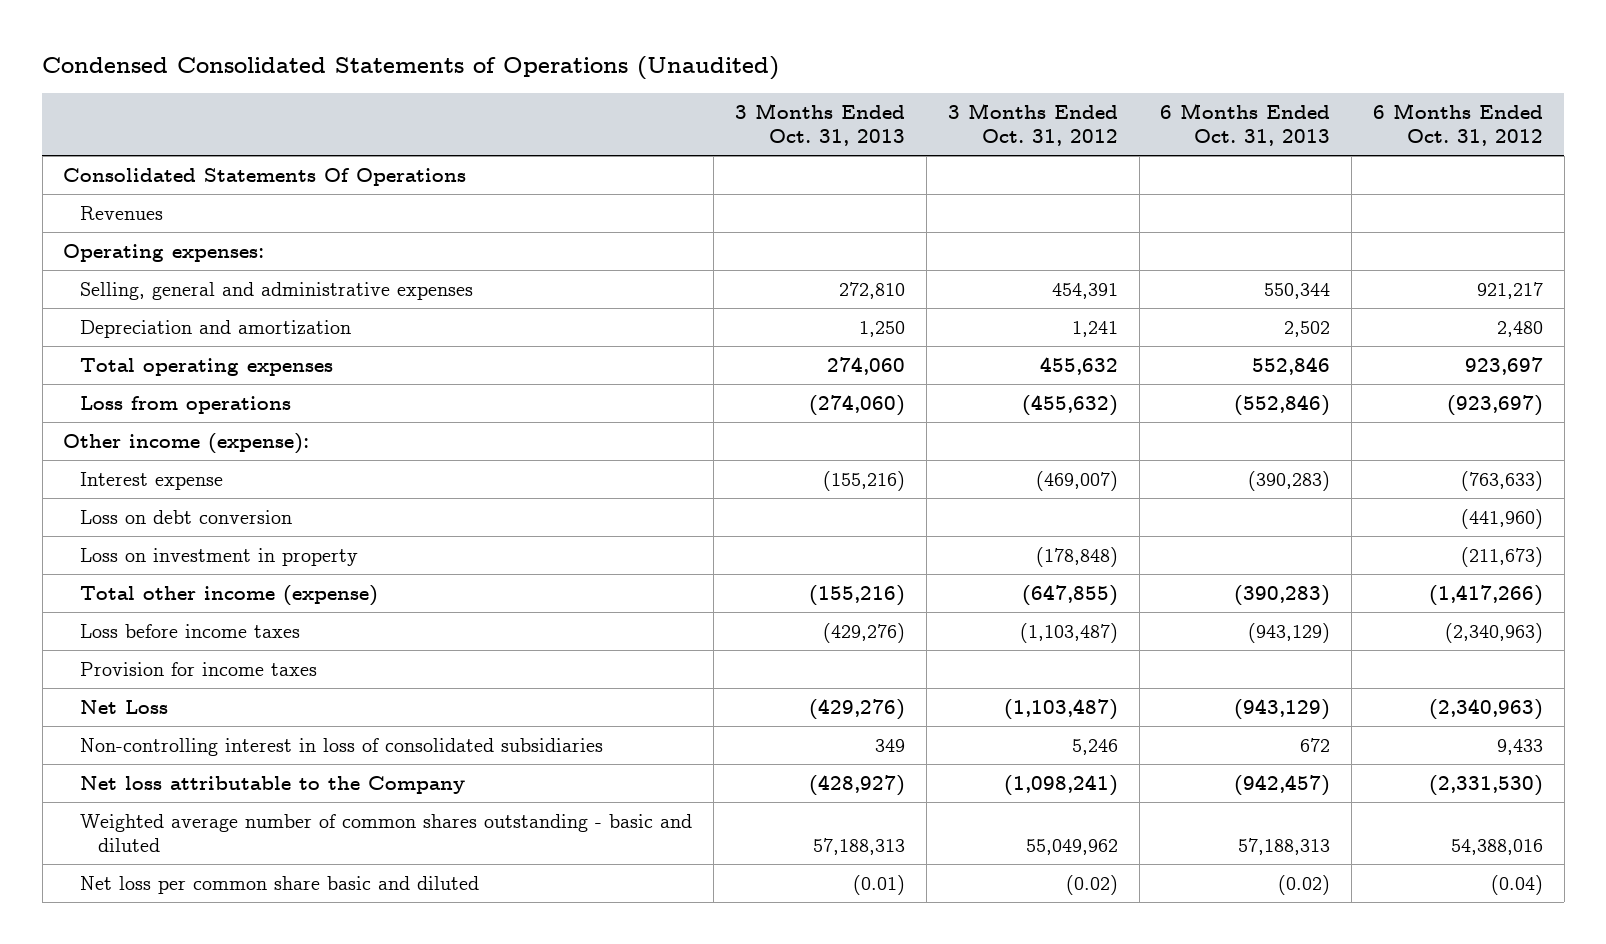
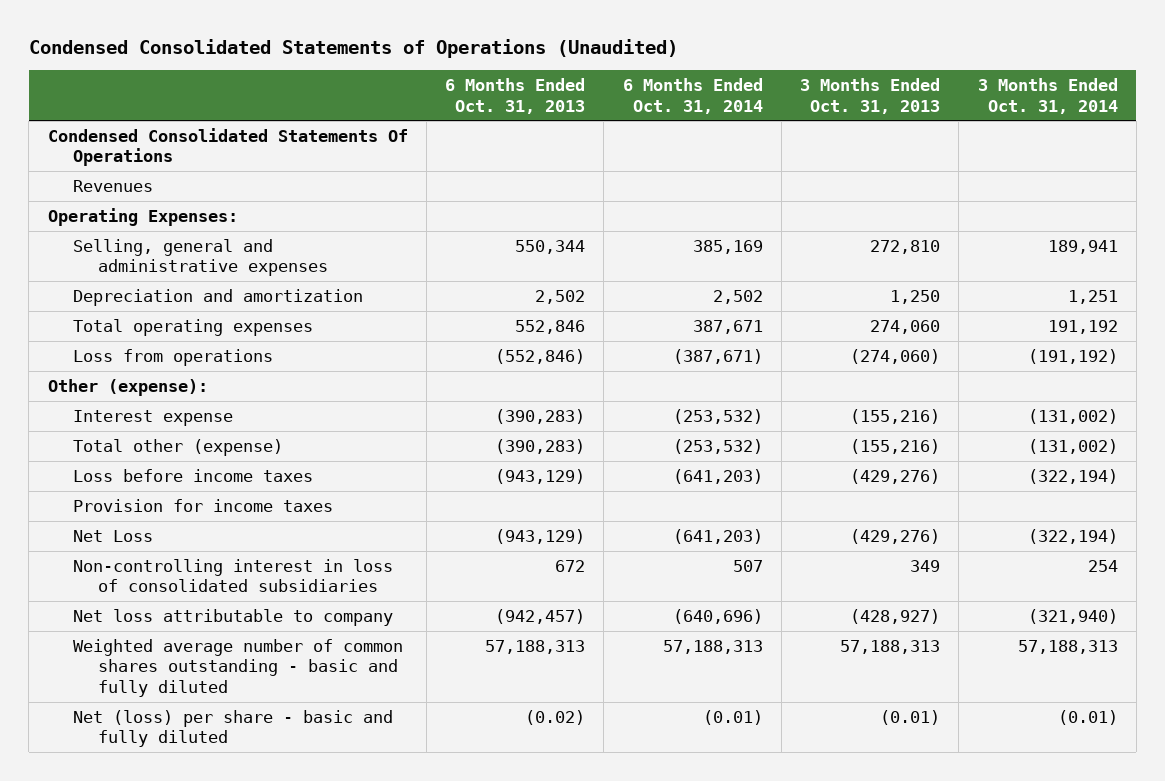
- | 3 Months Ended Oct. 31, 2013 | 3 Months Ended Oct. 31, 2012 | 6 Months Ended Oct. 31, 2013 | 6 Months Ended Oct. 31, 2012
+ | 6 Months Ended Oct. 31, 2013 | 6 Months Ended Oct. 31, 2014 | 3 Months Ended Oct. 31, 2013 | 3 Months Ended Oct. 31, 2014
- Consolidated Statements Of Operations
+ Condensed Consolidated Statements Of Operations
- Operating expenses:
+ Operating Expenses:
- Other income (expense):
+ Other (expense):
- Loss on debt conversion | | | | (441,960)
- Loss on investment in property | | (178,848) | | (211,673)
- Total other income (expense) | (155,216) | (647,855) | (390,283) | (1,417,266)
+ Total other (expense) | (390,283) | (253,532) | (155,216) | (131,002)
- Net loss attributable to the Company | (428,927) | (1,098,241) | (942,457) | (2,331,530)
- Weighted average number of common shares outstanding - basic and diluted | 57,188,313 | 55,049,962 | 57,188,313 | 54,388,016
- Net loss per common share basic and diluted | (0.01) | (0.02) | (0.02) | (0.04)
+ Net loss attributable to company | (942,457) | (640,696) | (428,927) | (321,940)
+ Weighted average number of common shares outstanding - basic and fully diluted | 57,188,313 | 57,188,313 | 57,188,313 | 57,188,313
+ Net (loss) per share - basic and fully diluted | (0.02) | (0.01) | (0.01) | (0.01)

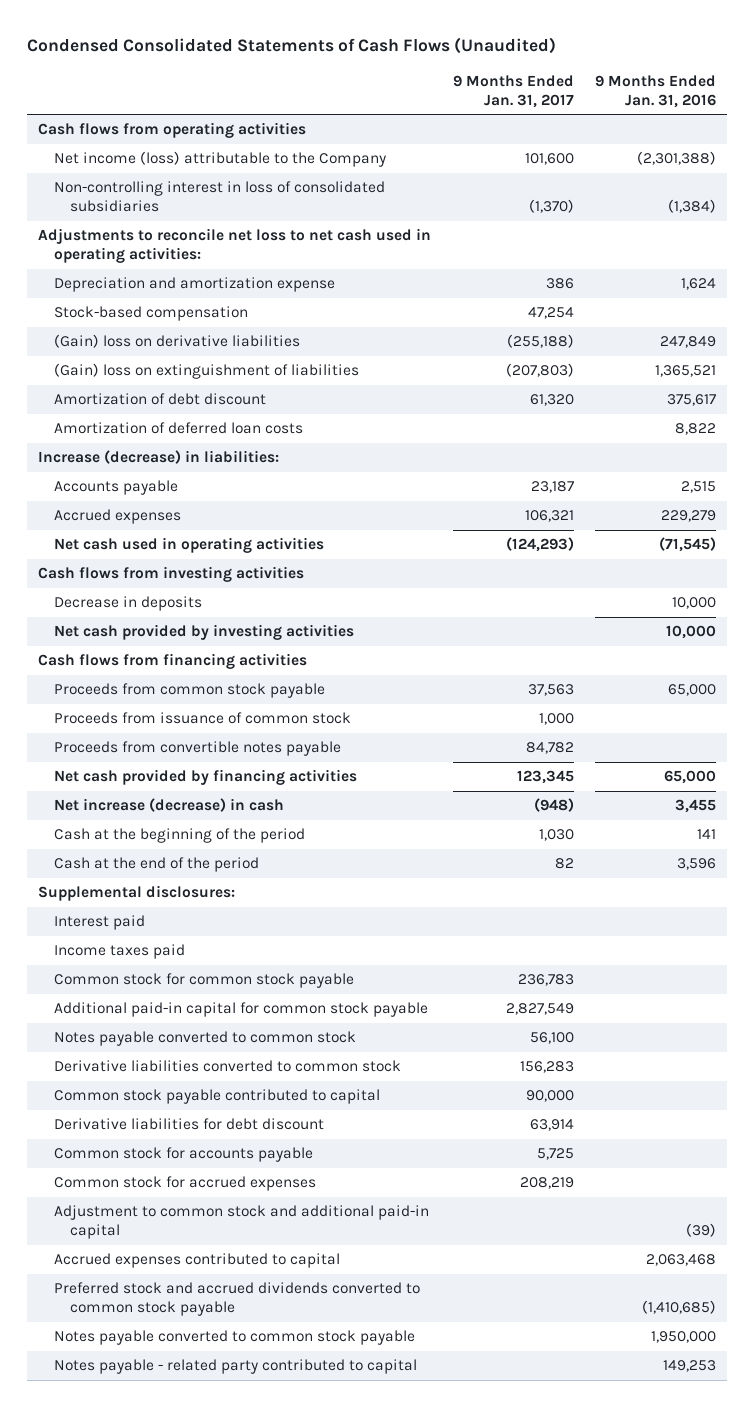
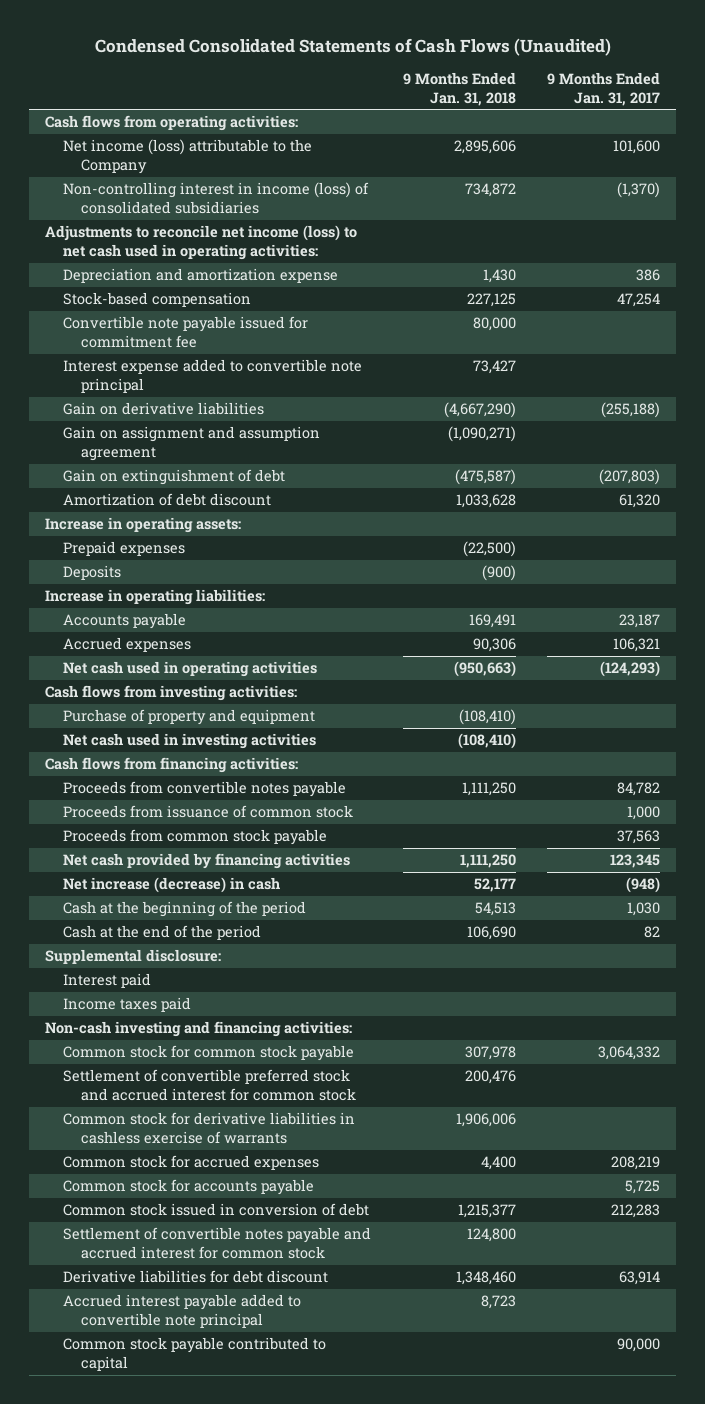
- | 9 Months Ended Jan. 31, 2017 | 9 Months Ended Jan. 31, 2016
+ | 9 Months Ended Jan. 31, 2018 | 9 Months Ended Jan. 31, 2017
- Cash flows from operating activities
+ Cash flows from operating activities:
- Non-controlling interest in loss of consolidated subsidiaries | (1,370) | (1,384)
- Adjustments to reconcile net loss to net cash used in operating activities:
+ Non-controlling interest in income (loss) of consolidated subsidiaries | 734,872 | (1,370)
+ Adjustments to reconcile net income (loss) to net cash used in operating activities:
- (Gain) loss on derivative liabilities | (255,188) | 247,849
- (Gain) loss on extinguishment of liabilities | (207,803) | 1,365,521
+ Convertible note payable issued for commitment fee | 80,000 |
+ Interest expense added to convertible note principal | 73,427 |
+ Gain on derivative liabilities | (4,667,290) | (255,188)
+ Gain on assignment and assumption agreement | (1,090,271) |
+ Gain on extinguishment of debt | (475,587) | (207,803)
- Amortization of deferred loan costs | | 8,822
- Increase (decrease) in liabilities:
+ Increase in operating assets:
+ Prepaid expenses | (22,500) |
+ Deposits | (900) |
+ Increase in operating liabilities:
- Cash flows from investing activities
- Decrease in deposits | | 10,000
- Net cash provided by investing activities | | 10,000
- Cash flows from financing activities
+ Cash flows from investing activities:
+ Purchase of property and equipment | (108,410) |
+ Net cash used in investing activities | (108,410) |
+ Cash flows from financing activities:
moved down: Proceeds from issuance of common stock | | 1,000
moved down: Proceeds from common stock payable | | 37,563
- Supplemental disclosures:
+ Supplemental disclosure:
- Common stock for common stock payable | 236,783 |
- Additional paid-in capital for common stock payable | 2,827,549 |
- Notes payable converted to common stock | 56,100 |
- Derivative liabilities converted to common stock | 156,283 |
+ Non-cash investing and financing activities:
+ Common stock for common stock payable | 307,978 | 3,064,332
+ Settlement of convertible preferred stock and accrued interest for common stock | 200,476 |
+ Common stock for derivative liabilities in cashless exercise of warrants | 1,906,006 |
- Adjustment to common stock and additional paid-in capital | | (39)
- Accrued expenses contributed to capital | | 2,063,468
- Preferred stock and accrued dividends converted to common stock payable | | (1,410,685)
- Notes payable converted to common stock payable | | 1,950,000
- Notes payable - related party contributed to capital | | 149,253
moved down: Common stock for accounts payable | | 5,725
+ Common stock issued in conversion of debt | 1,215,377 | 212,283
+ Settlement of convertible notes payable and accrued interest for common stock | 124,800 |
moved down: Derivative liabilities for debt discount | 1,348,460 | 63,914
+ Accrued interest payable added to convertible note principal | 8,723 |
moved down: Common stock payable contributed to capital | | 90,000

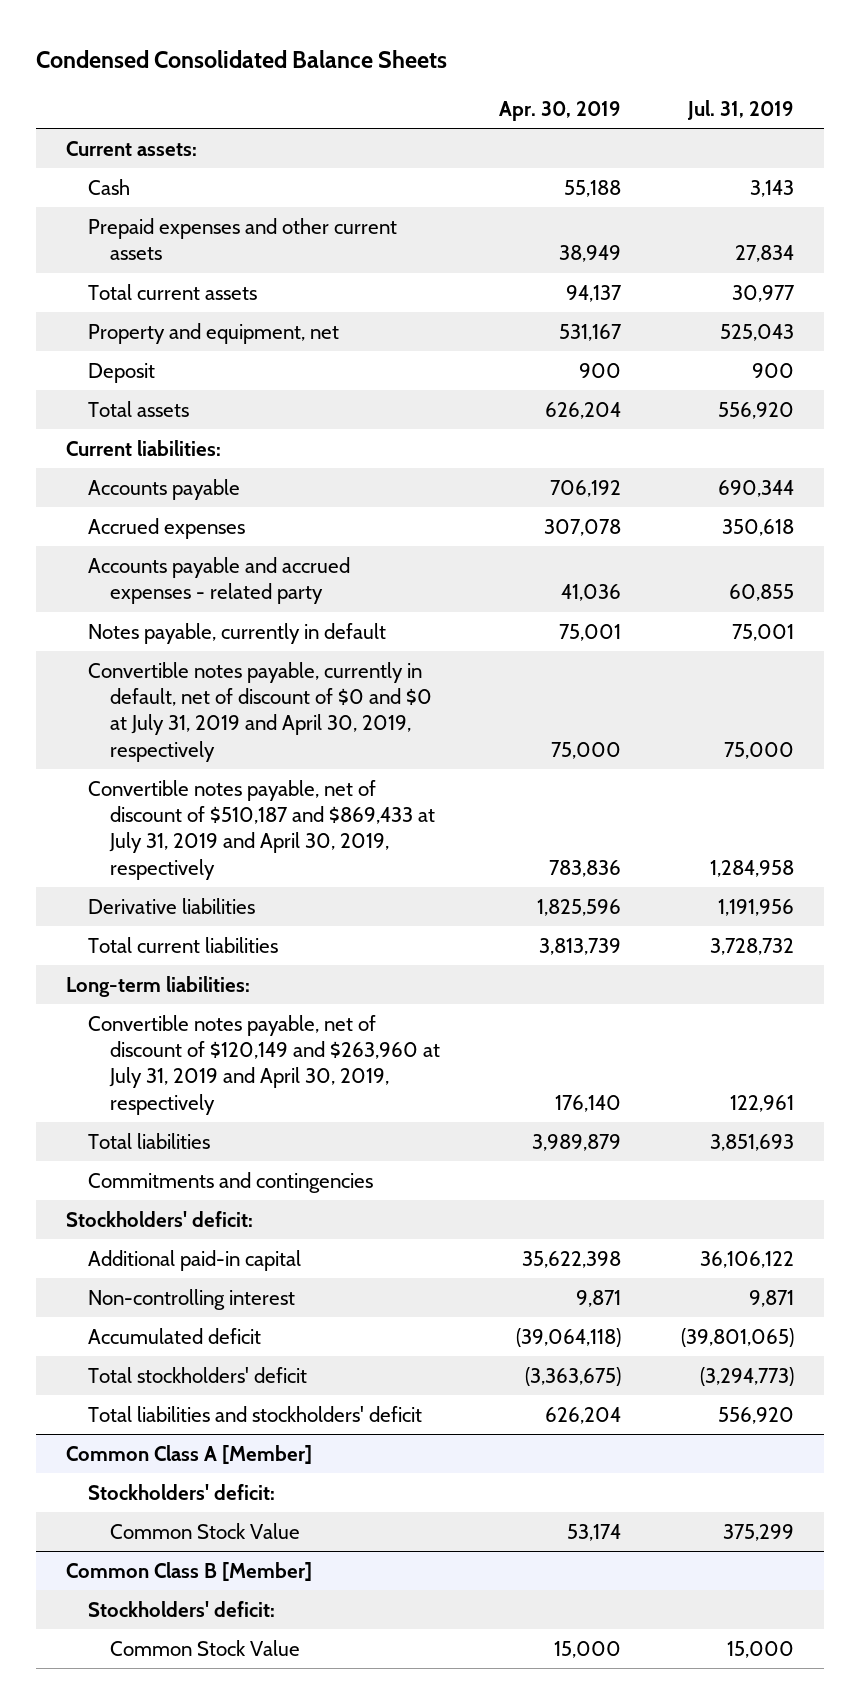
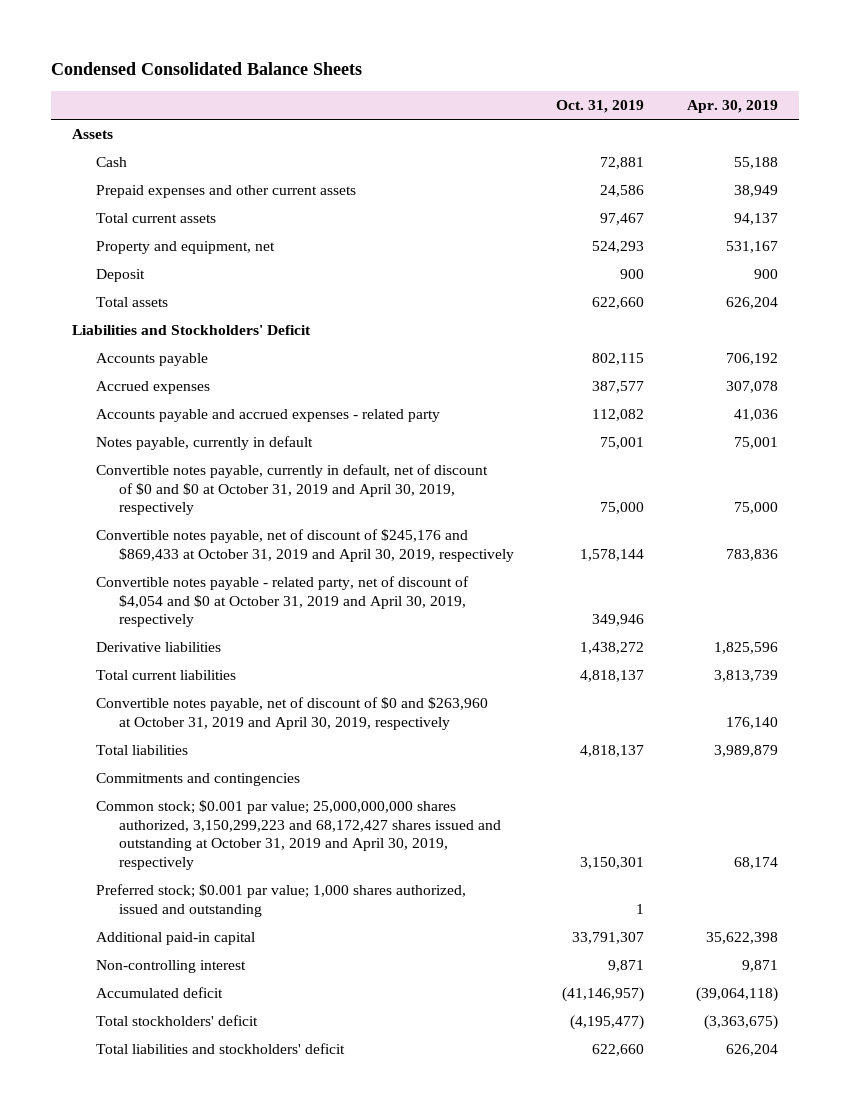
- | Apr. 30, 2019 | Jul. 31, 2019
+ | Oct. 31, 2019 | Apr. 30, 2019
- Current assets:
+ Assets
- Current liabilities:
+ Liabilities and Stockholders' Deficit
- Convertible notes payable, currently in default, net of discount of $0 and $0 at July 31, 2019 and April 30, 2019, respectively | 75,000 | 75,000
- Convertible notes payable, net of discount of $510,187 and $869,433 at July 31, 2019 and April 30, 2019, respectively | 783,836 | 1,284,958
+ Convertible notes payable, currently in default, net of discount of $0 and $0 at October 31, 2019 and April 30, 2019, respectively | 75,000 | 75,000
+ Convertible notes payable, net of discount of $245,176 and $869,433 at October 31, 2019 and April 30, 2019, respectively | 1,578,144 | 783,836
+ Convertible notes payable - related party, net of discount of $4,054 and $0 at October 31, 2019 and April 30, 2019, respectively | 349,946 |
- Long-term liabilities:
- Convertible notes payable, net of discount of $120,149 and $263,960 at July 31, 2019 and April 30, 2019, respectively | 176,140 | 122,961
+ Convertible notes payable, net of discount of $0 and $263,960 at October 31, 2019 and April 30, 2019, respectively | | 176,140
- Stockholders' deficit:
+ Common stock; $0.001 par value; 25,000,000,000 shares authorized, 3,150,299,223 and 68,172,427 shares issued and outstanding at October 31, 2019 and April 30, 2019, respectively | 3,150,301 | 68,174
+ Preferred stock; $0.001 par value; 1,000 shares authorized, issued and outstanding | 1 |
- Common Class A [Member]
- Stockholders' deficit:
- Common Stock Value | 53,174 | 375,299
- Common Class B [Member]
- Stockholders' deficit:
- Common Stock Value | 15,000 | 15,000

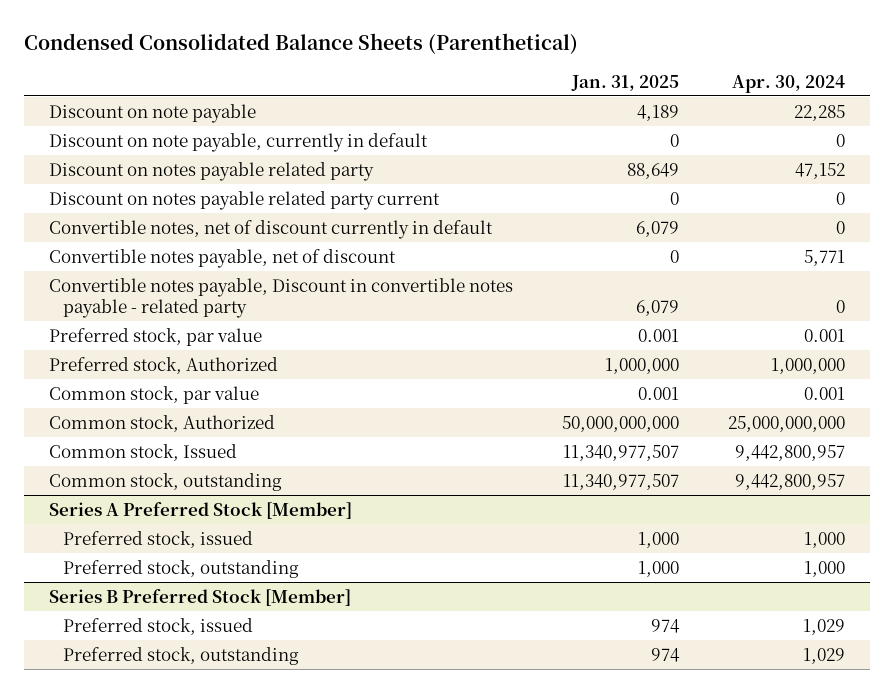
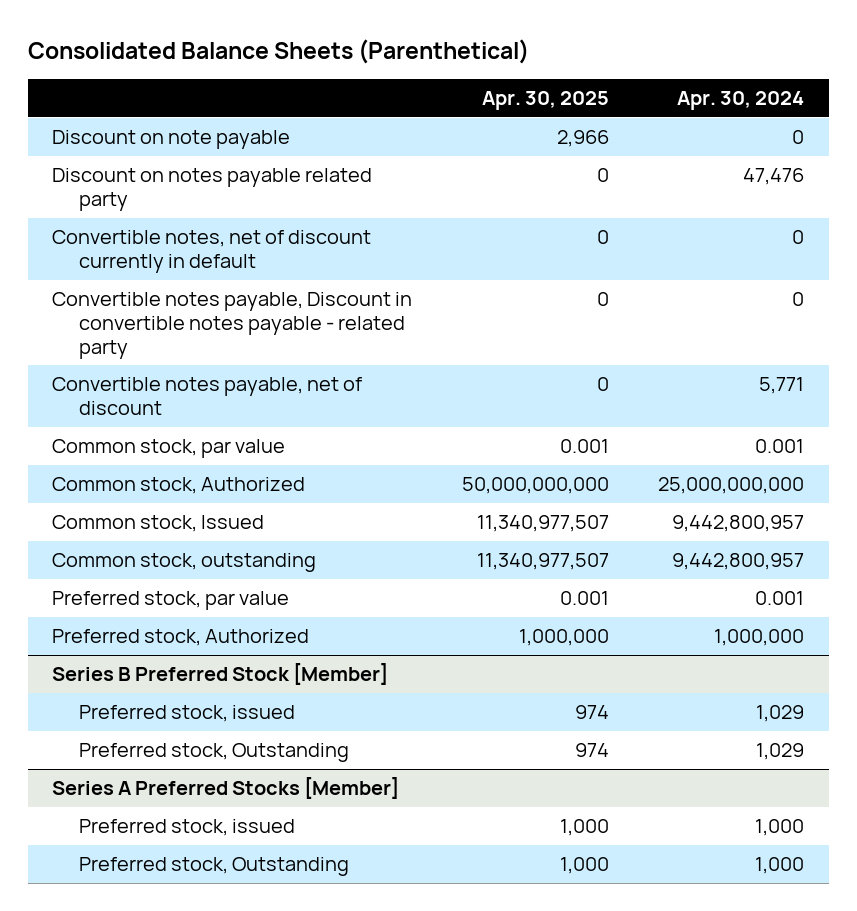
- Condensed Consolidated Balance Sheets (Parenthetical)
+ Consolidated Balance Sheets (Parenthetical)
- | Jan. 31, 2025 | Apr. 30, 2024
+ | Apr. 30, 2025 | Apr. 30, 2024
- Discount on note payable | 4,189 | 22,285
- Discount on note payable, currently in default | 0 | 0
- Discount on notes payable related party | 88,649 | 47,152
- Discount on notes payable related party current | 0 | 0
+ Discount on note payable | 2,966 | 0
+ Discount on notes payable related party | 0 | 47,476
moved down: Convertible notes payable, net of discount | 0 | 5,771
- Series A Preferred Stock [Member]
- Preferred stock, issued | 1,000 | 1,000
- Preferred stock, outstanding | 1,000 | 1,000
moved down: Preferred stock, par value | 0.001 | 0.001
moved down: Preferred stock, Authorized | 1,000,000 | 1,000,000
@ Series B Preferred Stock [Member]
- Preferred stock, outstanding | 974 | 1,029
+ Preferred stock, Outstanding | 974 | 1,029
+ Series A Preferred Stocks [Member]
+ Preferred stock, issued | 1,000 | 1,000
+ Preferred stock, Outstanding | 1,000 | 1,000

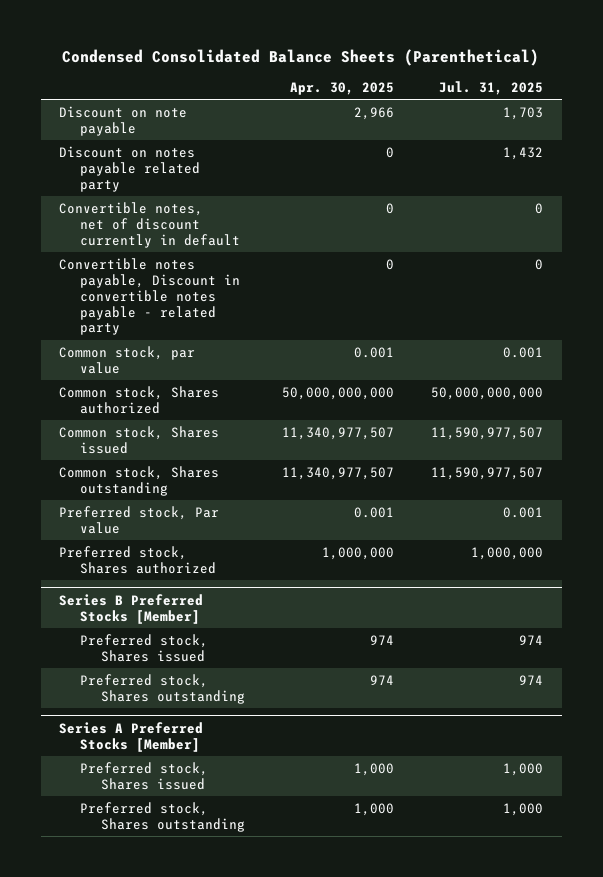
- Consolidated Balance Sheets (Parenthetical)
+ Condensed Consolidated Balance Sheets (Parenthetical)
- | Apr. 30, 2025 | Apr. 30, 2024
+ | Apr. 30, 2025 | Jul. 31, 2025
- Convertible notes payable, net of discount | 0 | 5,771
- Common stock, Authorized | 50,000,000,000 | 25,000,000,000
- Common stock, Issued | 11,340,977,507 | 9,442,800,957
- Common stock, outstanding | 11,340,977,507 | 9,442,800,957
- Preferred stock, par value | 0.001 | 0.001
- Preferred stock, Authorized | 1,000,000 | 1,000,000
- Series B Preferred Stock [Member]
- Preferred stock, issued | 974 | 1,029
- Preferred stock, Outstanding | 974 | 1,029
+ Common stock, Shares authorized | 50,000,000,000 | 50,000,000,000
+ Common stock, Shares issued | 11,340,977,507 | 11,590,977,507
+ Common stock, Shares outstanding | 11,340,977,507 | 11,590,977,507
+ Preferred stock, Par value | 0.001 | 0.001
+ Preferred stock, Shares authorized | 1,000,000 | 1,000,000
+ Series B Preferred Stocks [Member]
+ Preferred stock, Shares issued | 974 | 974
+ Preferred stock, Shares outstanding | 974 | 974
@ Series A Preferred Stocks [Member]
- Preferred stock, issued | 1,000 | 1,000
- Preferred stock, Outstanding | 1,000 | 1,000
+ Preferred stock, Shares issued | 1,000 | 1,000
+ Preferred stock, Shares outstanding | 1,000 | 1,000

